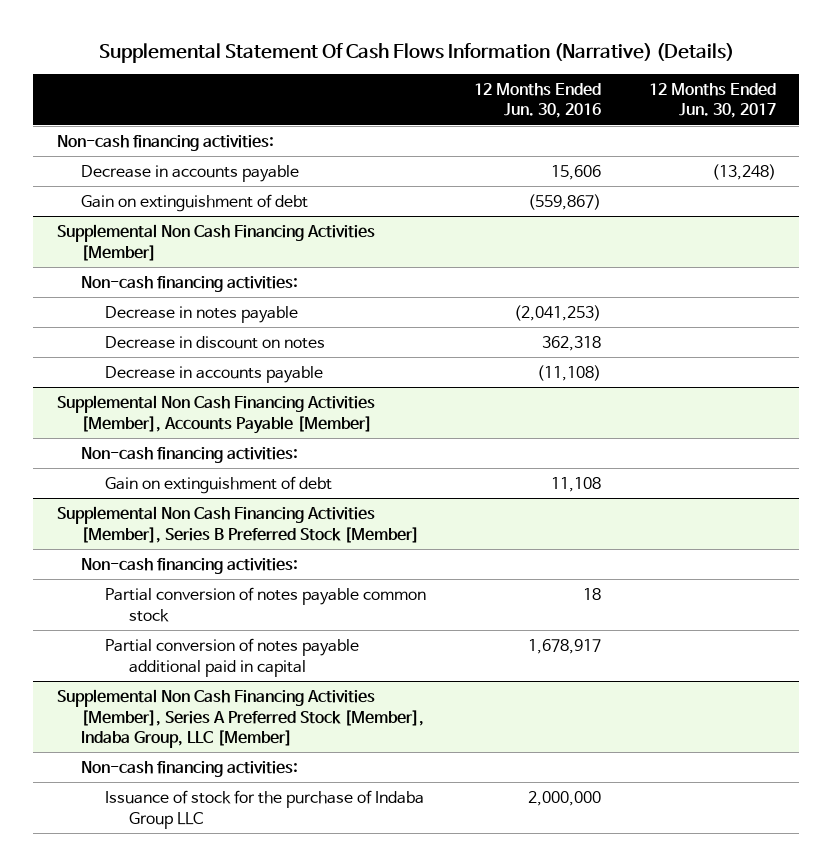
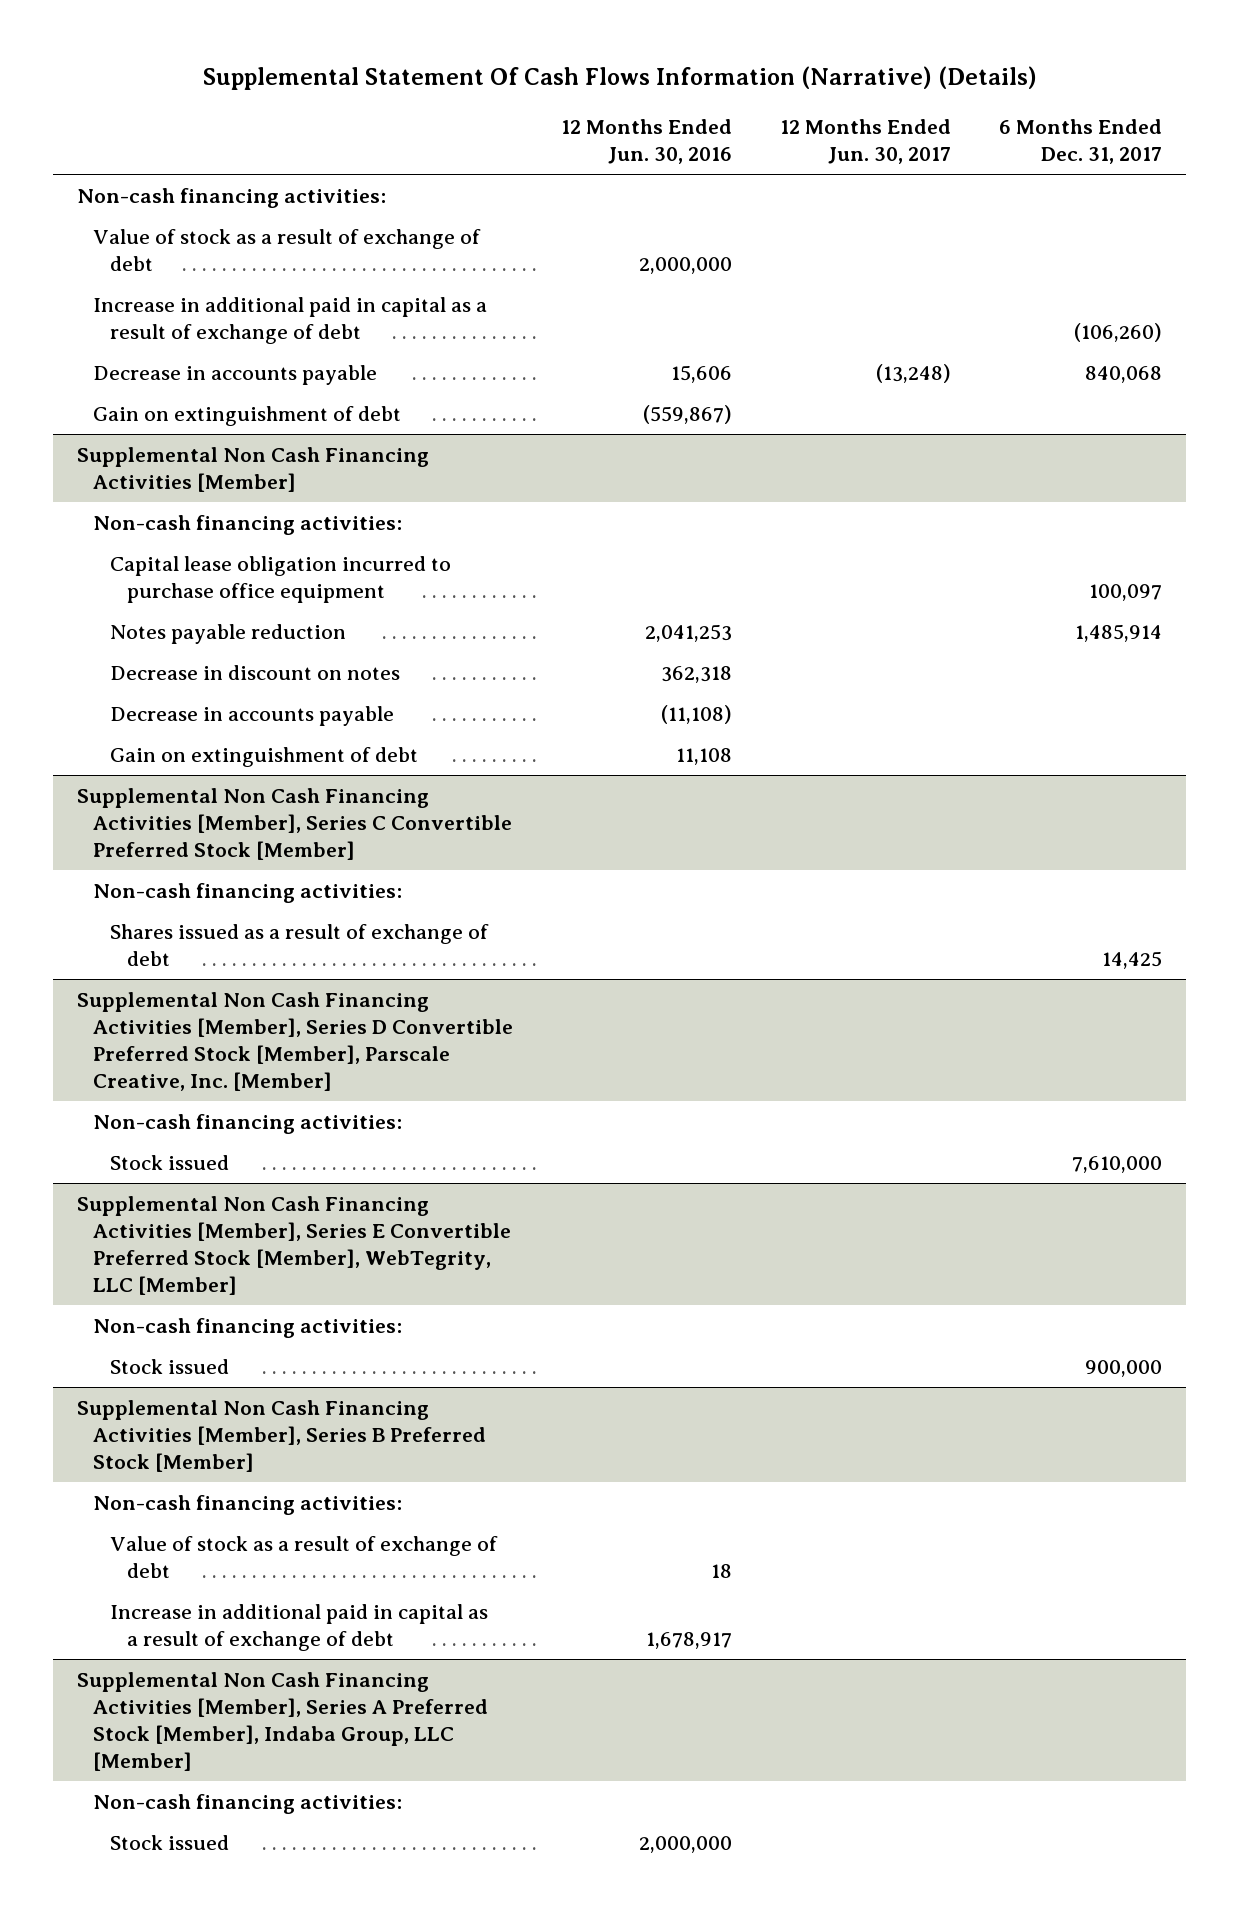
- | 12 Months Ended Jun. 30, 2016 | 12 Months Ended Jun. 30, 2017
+ | 12 Months Ended Jun. 30, 2016 | 12 Months Ended Jun. 30, 2017 | 6 Months Ended Dec. 31, 2017
+ Value of stock as a result of exchange of debt | 2,000,000 | |
+ Increase in additional paid in capital as a result of exchange of debt | | | (106,260)
@ Supplemental Non Cash Financing Activities [Member]
- Decrease in notes payable | (2,041,253) |
+ Capital lease obligation incurred to purchase office equipment | | | 100,097
+ Notes payable reduction | 2,041,253 | | 1,485,914
- Supplemental Non Cash Financing Activities [Member], Accounts Payable [Member]
- Non-cash financing activities:
+ Supplemental Non Cash Financing Activities [Member], Series C Convertible Preferred Stock [Member]
+ Non-cash financing activities:
+ Shares issued as a result of exchange of debt | | | 14,425
+ Supplemental Non Cash Financing Activities [Member], Series D Convertible Preferred Stock [Member], Parscale Creative, Inc. [Member]
+ Non-cash financing activities:
+ Stock issued | | | 7,610,000
+ Supplemental Non Cash Financing Activities [Member], Series E Convertible Preferred Stock [Member], WebTegrity, LLC [Member]
+ Non-cash financing activities:
+ Stock issued | | | 900,000
@ Supplemental Non Cash Financing Activities [Member], Series B Preferred Stock [Member]
- Partial conversion of notes payable common stock | 18 |
- Partial conversion of notes payable additional paid in capital | 1,678,917 |
+ Value of stock as a result of exchange of debt | 18 | |
+ Increase in additional paid in capital as a result of exchange of debt | 1,678,917 | |
@ Supplemental Non Cash Financing Activities [Member], Series A Preferred Stock [Member], Indaba Group, LLC [Member]
- Issuance of stock for the purchase of Indaba Group LLC | 2,000,000 |
+ Stock issued | 2,000,000 | |

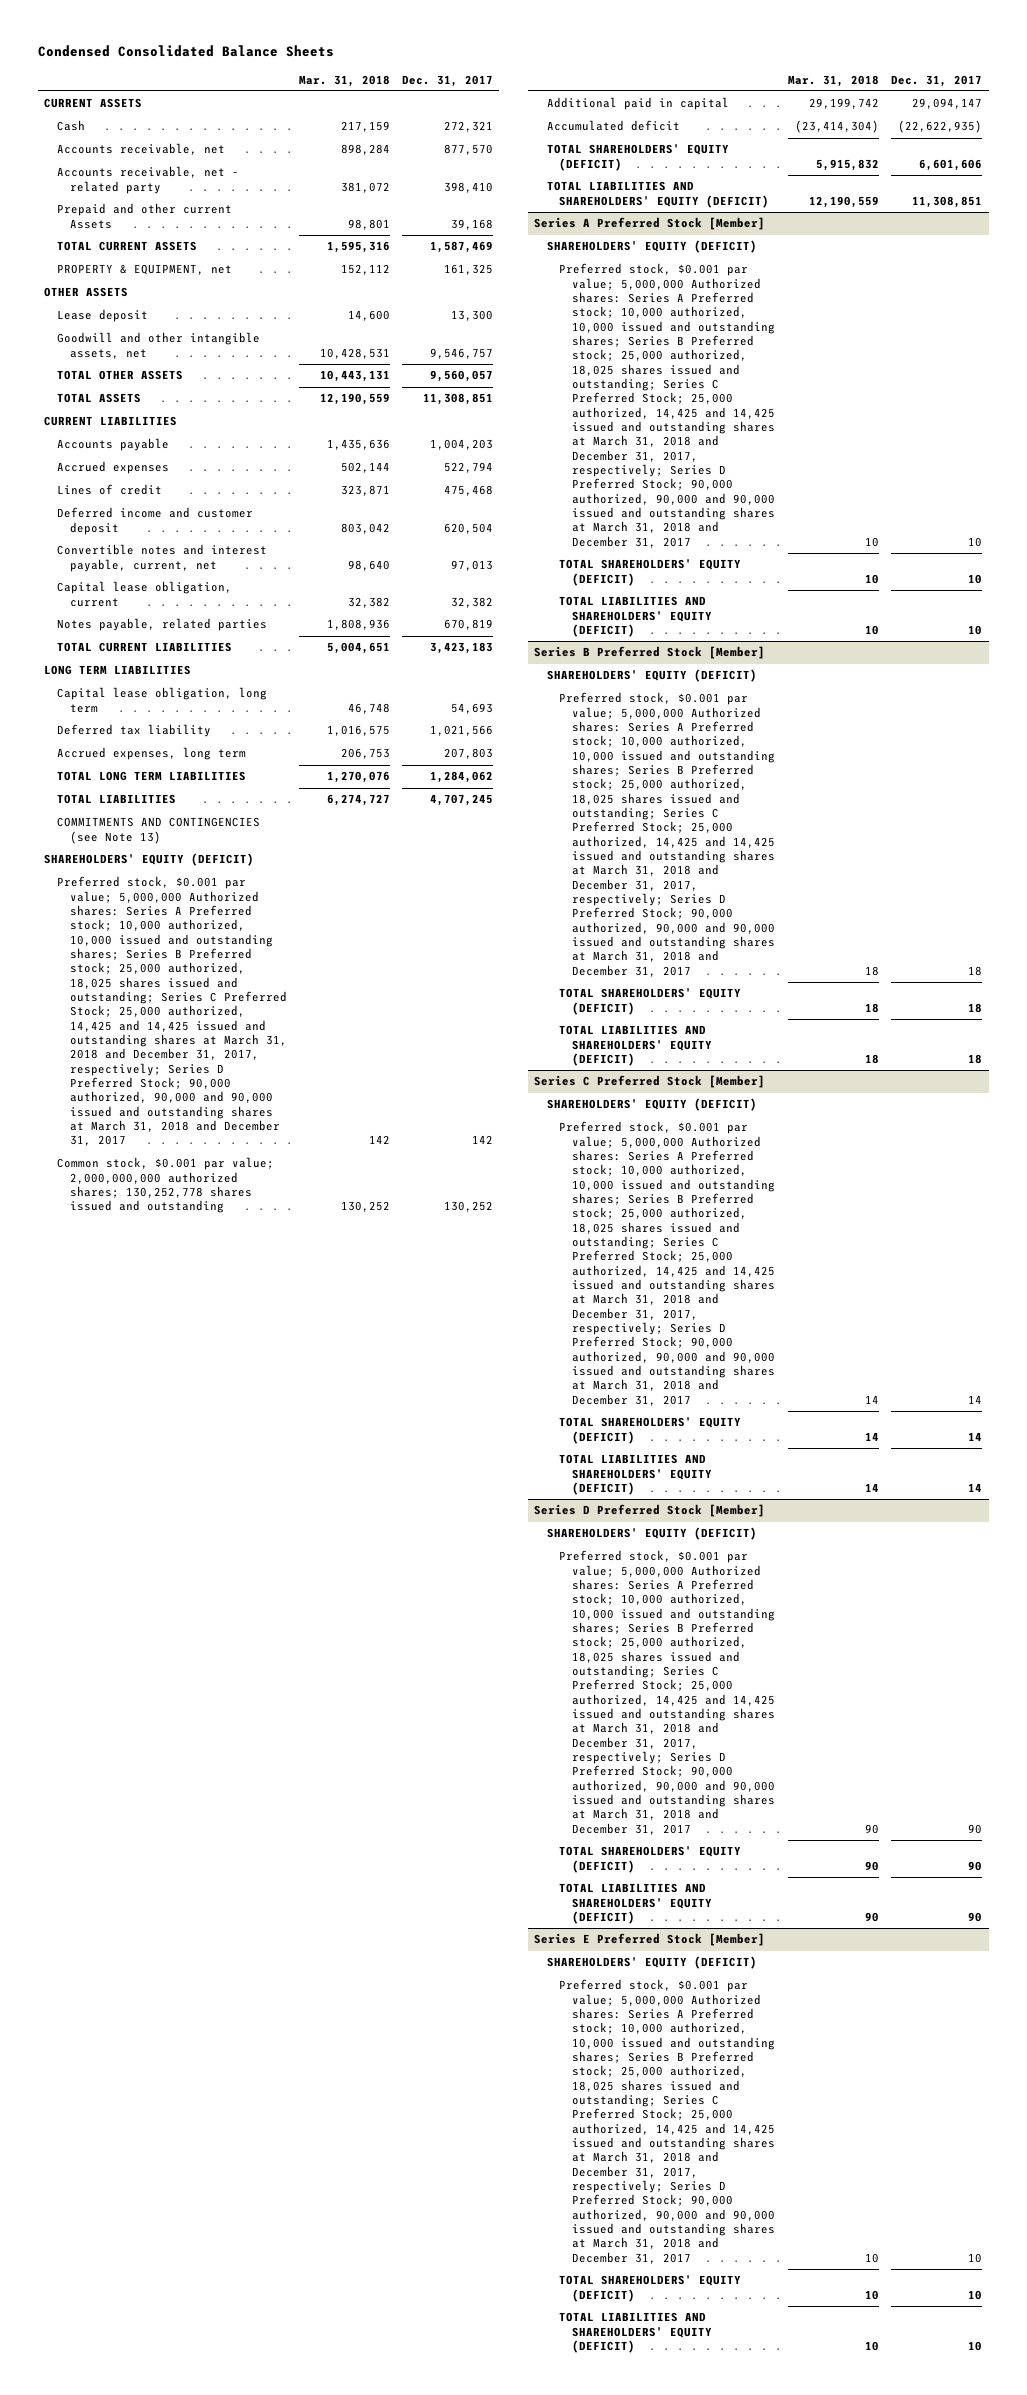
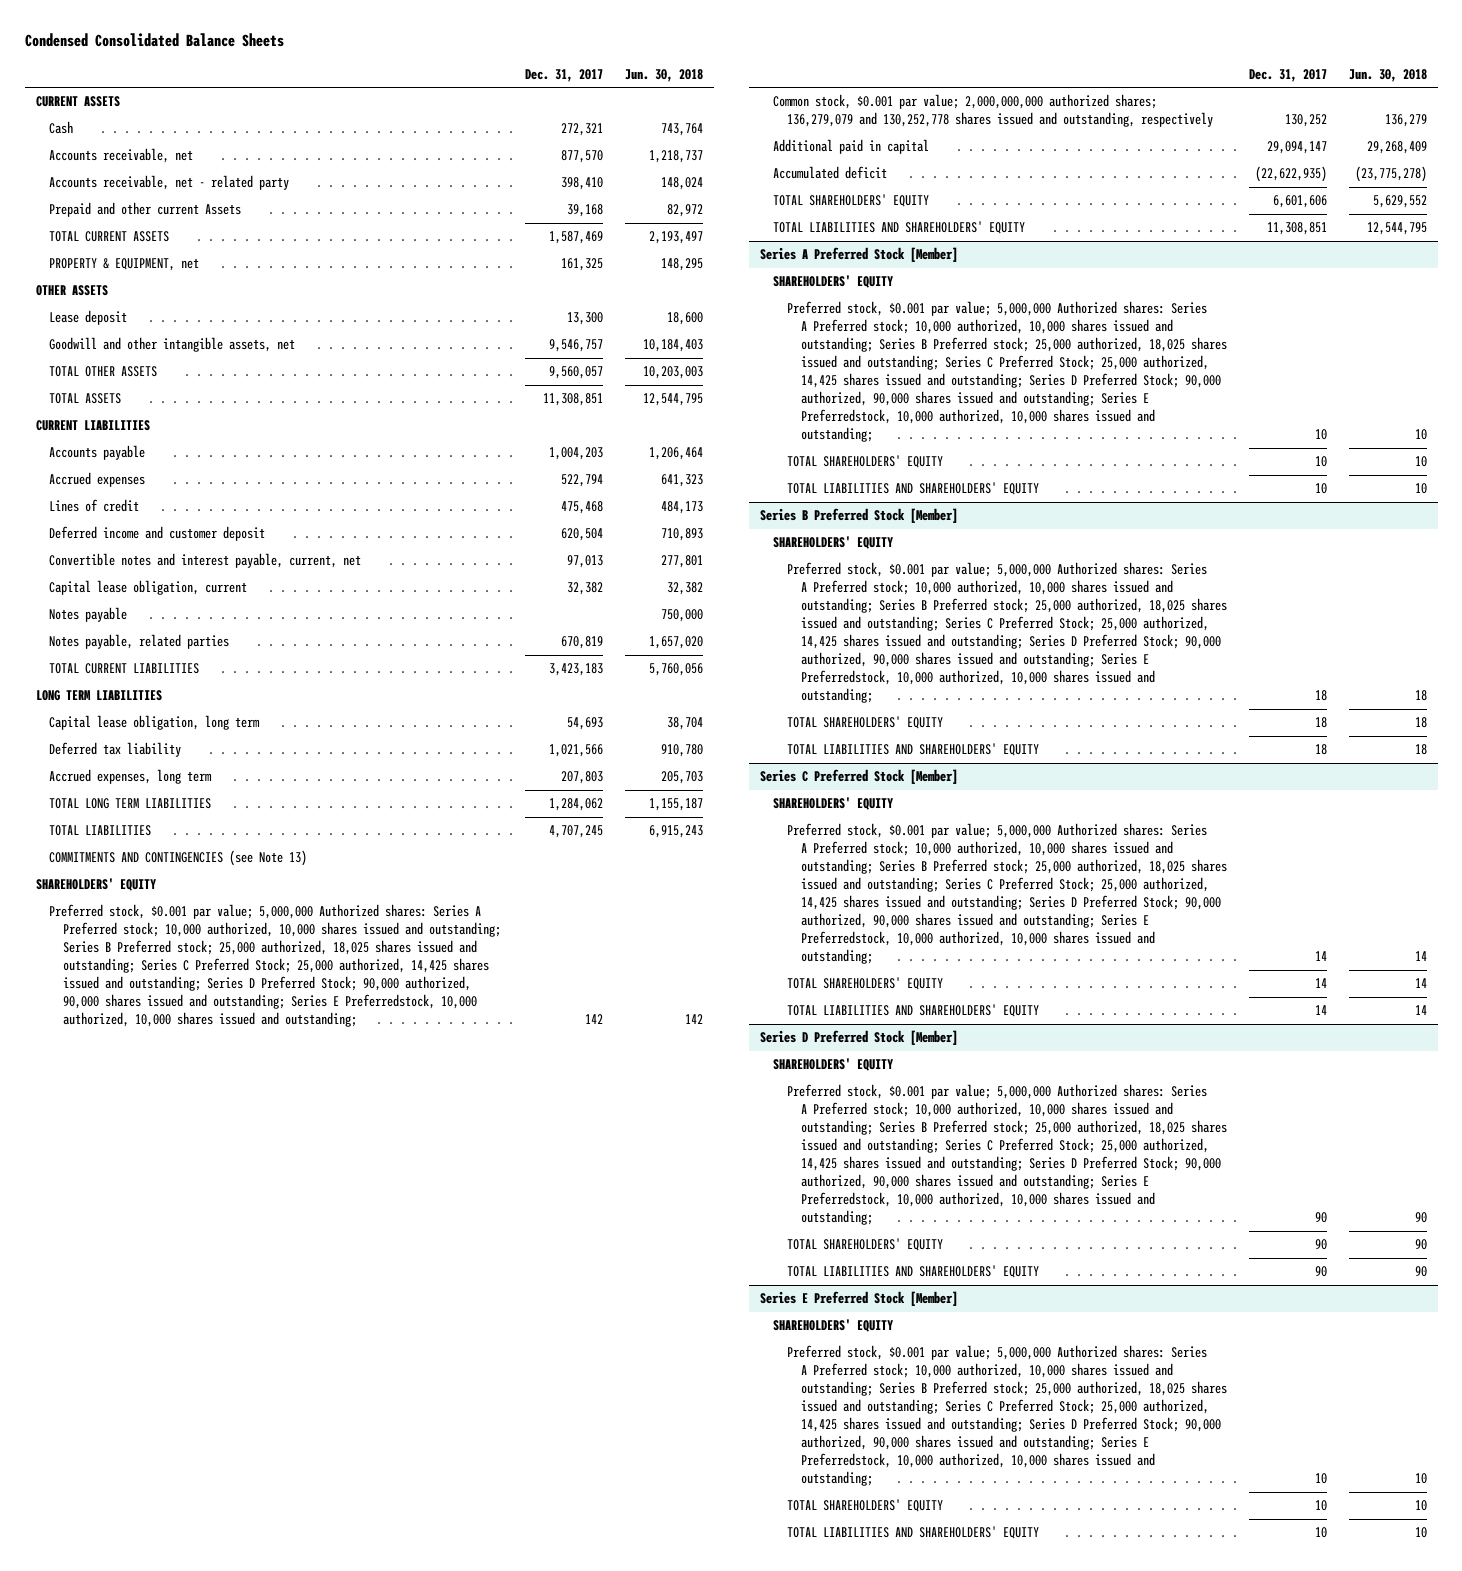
- | Mar. 31, 2018 | Dec. 31, 2017
+ | Dec. 31, 2017 | Jun. 30, 2018
+ Notes payable | | 750,000
- SHAREHOLDERS' EQUITY (DEFICIT)
- Preferred stock, $0.001 par value; 5,000,000 Authorized shares: Series A Preferred stock; 10,000 authorized, 10,000 issued and outstanding shares; Series B Preferred stock; 25,000 authorized, 18,025 shares issued and outstanding; Series C Preferred Stock; 25,000 authorized, 14,425 and 14,425 issued and outstanding shares at March 31, 2018 and December 31, 2017, respectively; Series D Preferred Stock; 90,000 authorized, 90,000 and 90,000 issued and outstanding shares at March 31, 2018 and December 31, 2017 | 142 | 142
- Common stock, $0.001 par value; 2,000,000,000 authorized shares; 130,252,778 shares issued and outstanding | 130,252 | 130,252
+ SHAREHOLDERS' EQUITY
+ Preferred stock, $0.001 par value; 5,000,000 Authorized shares: Series A Preferred stock; 10,000 authorized, 10,000 shares issued and outstanding; Series B Preferred stock; 25,000 authorized, 18,025 shares issued and outstanding; Series C Preferred Stock; 25,000 authorized, 14,425 shares issued and outstanding; Series D Preferred Stock; 90,000 authorized, 90,000 shares issued and outstanding; Series E Preferredstock, 10,000 authorized, 10,000 shares issued and outstanding; | 142 | 142
+ Common stock, $0.001 par value; 2,000,000,000 authorized shares; 136,279,079 and 130,252,778 shares issued and outstanding, respectively | 130,252 | 136,279
- TOTAL SHAREHOLDERS' EQUITY (DEFICIT) | 5,915,832 | 6,601,606
- TOTAL LIABILITIES AND SHAREHOLDERS' EQUITY (DEFICIT) | 12,190,559 | 11,308,851
+ TOTAL SHAREHOLDERS' EQUITY | 6,601,606 | 5,629,552
+ TOTAL LIABILITIES AND SHAREHOLDERS' EQUITY | 11,308,851 | 12,544,795
@ Series A Preferred Stock [Member]
- SHAREHOLDERS' EQUITY (DEFICIT)
- Preferred stock, $0.001 par value; 5,000,000 Authorized shares: Series A Preferred stock; 10,000 authorized, 10,000 issued and outstanding shares; Series B Preferred stock; 25,000 authorized, 18,025 shares issued and outstanding; Series C Preferred Stock; 25,000 authorized, 14,425 and 14,425 issued and outstanding shares at March 31, 2018 and December 31, 2017, respectively; Series D Preferred Stock; 90,000 authorized, 90,000 and 90,000 issued and outstanding shares at March 31, 2018 and December 31, 2017 | 10 | 10
- TOTAL SHAREHOLDERS' EQUITY (DEFICIT) | 10 | 10
- TOTAL LIABILITIES AND SHAREHOLDERS' EQUITY (DEFICIT) | 10 | 10
+ SHAREHOLDERS' EQUITY
+ Preferred stock, $0.001 par value; 5,000,000 Authorized shares: Series A Preferred stock; 10,000 authorized, 10,000 shares issued and outstanding; Series B Preferred stock; 25,000 authorized, 18,025 shares issued and outstanding; Series C Preferred Stock; 25,000 authorized, 14,425 shares issued and outstanding; Series D Preferred Stock; 90,000 authorized, 90,000 shares issued and outstanding; Series E Preferredstock, 10,000 authorized, 10,000 shares issued and outstanding; | 10 | 10
+ TOTAL SHAREHOLDERS' EQUITY | 10 | 10
+ TOTAL LIABILITIES AND SHAREHOLDERS' EQUITY | 10 | 10
@ Series B Preferred Stock [Member]
- SHAREHOLDERS' EQUITY (DEFICIT)
- Preferred stock, $0.001 par value; 5,000,000 Authorized shares: Series A Preferred stock; 10,000 authorized, 10,000 issued and outstanding shares; Series B Preferred stock; 25,000 authorized, 18,025 shares issued and outstanding; Series C Preferred Stock; 25,000 authorized, 14,425 and 14,425 issued and outstanding shares at March 31, 2018 and December 31, 2017, respectively; Series D Preferred Stock; 90,000 authorized, 90,000 and 90,000 issued and outstanding shares at March 31, 2018 and December 31, 2017 | 18 | 18
- TOTAL SHAREHOLDERS' EQUITY (DEFICIT) | 18 | 18
- TOTAL LIABILITIES AND SHAREHOLDERS' EQUITY (DEFICIT) | 18 | 18
+ SHAREHOLDERS' EQUITY
+ Preferred stock, $0.001 par value; 5,000,000 Authorized shares: Series A Preferred stock; 10,000 authorized, 10,000 shares issued and outstanding; Series B Preferred stock; 25,000 authorized, 18,025 shares issued and outstanding; Series C Preferred Stock; 25,000 authorized, 14,425 shares issued and outstanding; Series D Preferred Stock; 90,000 authorized, 90,000 shares issued and outstanding; Series E Preferredstock, 10,000 authorized, 10,000 shares issued and outstanding; | 18 | 18
+ TOTAL SHAREHOLDERS' EQUITY | 18 | 18
+ TOTAL LIABILITIES AND SHAREHOLDERS' EQUITY | 18 | 18
@ Series C Preferred Stock [Member]
- SHAREHOLDERS' EQUITY (DEFICIT)
- Preferred stock, $0.001 par value; 5,000,000 Authorized shares: Series A Preferred stock; 10,000 authorized, 10,000 issued and outstanding shares; Series B Preferred stock; 25,000 authorized, 18,025 shares issued and outstanding; Series C Preferred Stock; 25,000 authorized, 14,425 and 14,425 issued and outstanding shares at March 31, 2018 and December 31, 2017, respectively; Series D Preferred Stock; 90,000 authorized, 90,000 and 90,000 issued and outstanding shares at March 31, 2018 and December 31, 2017 | 14 | 14
- TOTAL SHAREHOLDERS' EQUITY (DEFICIT) | 14 | 14
- TOTAL LIABILITIES AND SHAREHOLDERS' EQUITY (DEFICIT) | 14 | 14
+ SHAREHOLDERS' EQUITY
+ Preferred stock, $0.001 par value; 5,000,000 Authorized shares: Series A Preferred stock; 10,000 authorized, 10,000 shares issued and outstanding; Series B Preferred stock; 25,000 authorized, 18,025 shares issued and outstanding; Series C Preferred Stock; 25,000 authorized, 14,425 shares issued and outstanding; Series D Preferred Stock; 90,000 authorized, 90,000 shares issued and outstanding; Series E Preferredstock, 10,000 authorized, 10,000 shares issued and outstanding; | 14 | 14
+ TOTAL SHAREHOLDERS' EQUITY | 14 | 14
+ TOTAL LIABILITIES AND SHAREHOLDERS' EQUITY | 14 | 14
@ Series D Preferred Stock [Member]
- SHAREHOLDERS' EQUITY (DEFICIT)
- Preferred stock, $0.001 par value; 5,000,000 Authorized shares: Series A Preferred stock; 10,000 authorized, 10,000 issued and outstanding shares; Series B Preferred stock; 25,000 authorized, 18,025 shares issued and outstanding; Series C Preferred Stock; 25,000 authorized, 14,425 and 14,425 issued and outstanding shares at March 31, 2018 and December 31, 2017, respectively; Series D Preferred Stock; 90,000 authorized, 90,000 and 90,000 issued and outstanding shares at March 31, 2018 and December 31, 2017 | 90 | 90
- TOTAL SHAREHOLDERS' EQUITY (DEFICIT) | 90 | 90
- TOTAL LIABILITIES AND SHAREHOLDERS' EQUITY (DEFICIT) | 90 | 90
+ SHAREHOLDERS' EQUITY
+ Preferred stock, $0.001 par value; 5,000,000 Authorized shares: Series A Preferred stock; 10,000 authorized, 10,000 shares issued and outstanding; Series B Preferred stock; 25,000 authorized, 18,025 shares issued and outstanding; Series C Preferred Stock; 25,000 authorized, 14,425 shares issued and outstanding; Series D Preferred Stock; 90,000 authorized, 90,000 shares issued and outstanding; Series E Preferredstock, 10,000 authorized, 10,000 shares issued and outstanding; | 90 | 90
+ TOTAL SHAREHOLDERS' EQUITY | 90 | 90
+ TOTAL LIABILITIES AND SHAREHOLDERS' EQUITY | 90 | 90
@ Series E Preferred Stock [Member]
- SHAREHOLDERS' EQUITY (DEFICIT)
- Preferred stock, $0.001 par value; 5,000,000 Authorized shares: Series A Preferred stock; 10,000 authorized, 10,000 issued and outstanding shares; Series B Preferred stock; 25,000 authorized, 18,025 shares issued and outstanding; Series C Preferred Stock; 25,000 authorized, 14,425 and 14,425 issued and outstanding shares at March 31, 2018 and December 31, 2017, respectively; Series D Preferred Stock; 90,000 authorized, 90,000 and 90,000 issued and outstanding shares at March 31, 2018 and December 31, 2017 | 10 | 10
- TOTAL SHAREHOLDERS' EQUITY (DEFICIT) | 10 | 10
- TOTAL LIABILITIES AND SHAREHOLDERS' EQUITY (DEFICIT) | 10 | 10
+ SHAREHOLDERS' EQUITY
+ Preferred stock, $0.001 par value; 5,000,000 Authorized shares: Series A Preferred stock; 10,000 authorized, 10,000 shares issued and outstanding; Series B Preferred stock; 25,000 authorized, 18,025 shares issued and outstanding; Series C Preferred Stock; 25,000 authorized, 14,425 shares issued and outstanding; Series D Preferred Stock; 90,000 authorized, 90,000 shares issued and outstanding; Series E Preferredstock, 10,000 authorized, 10,000 shares issued and outstanding; | 10 | 10
+ TOTAL SHAREHOLDERS' EQUITY | 10 | 10
+ TOTAL LIABILITIES AND SHAREHOLDERS' EQUITY | 10 | 10

